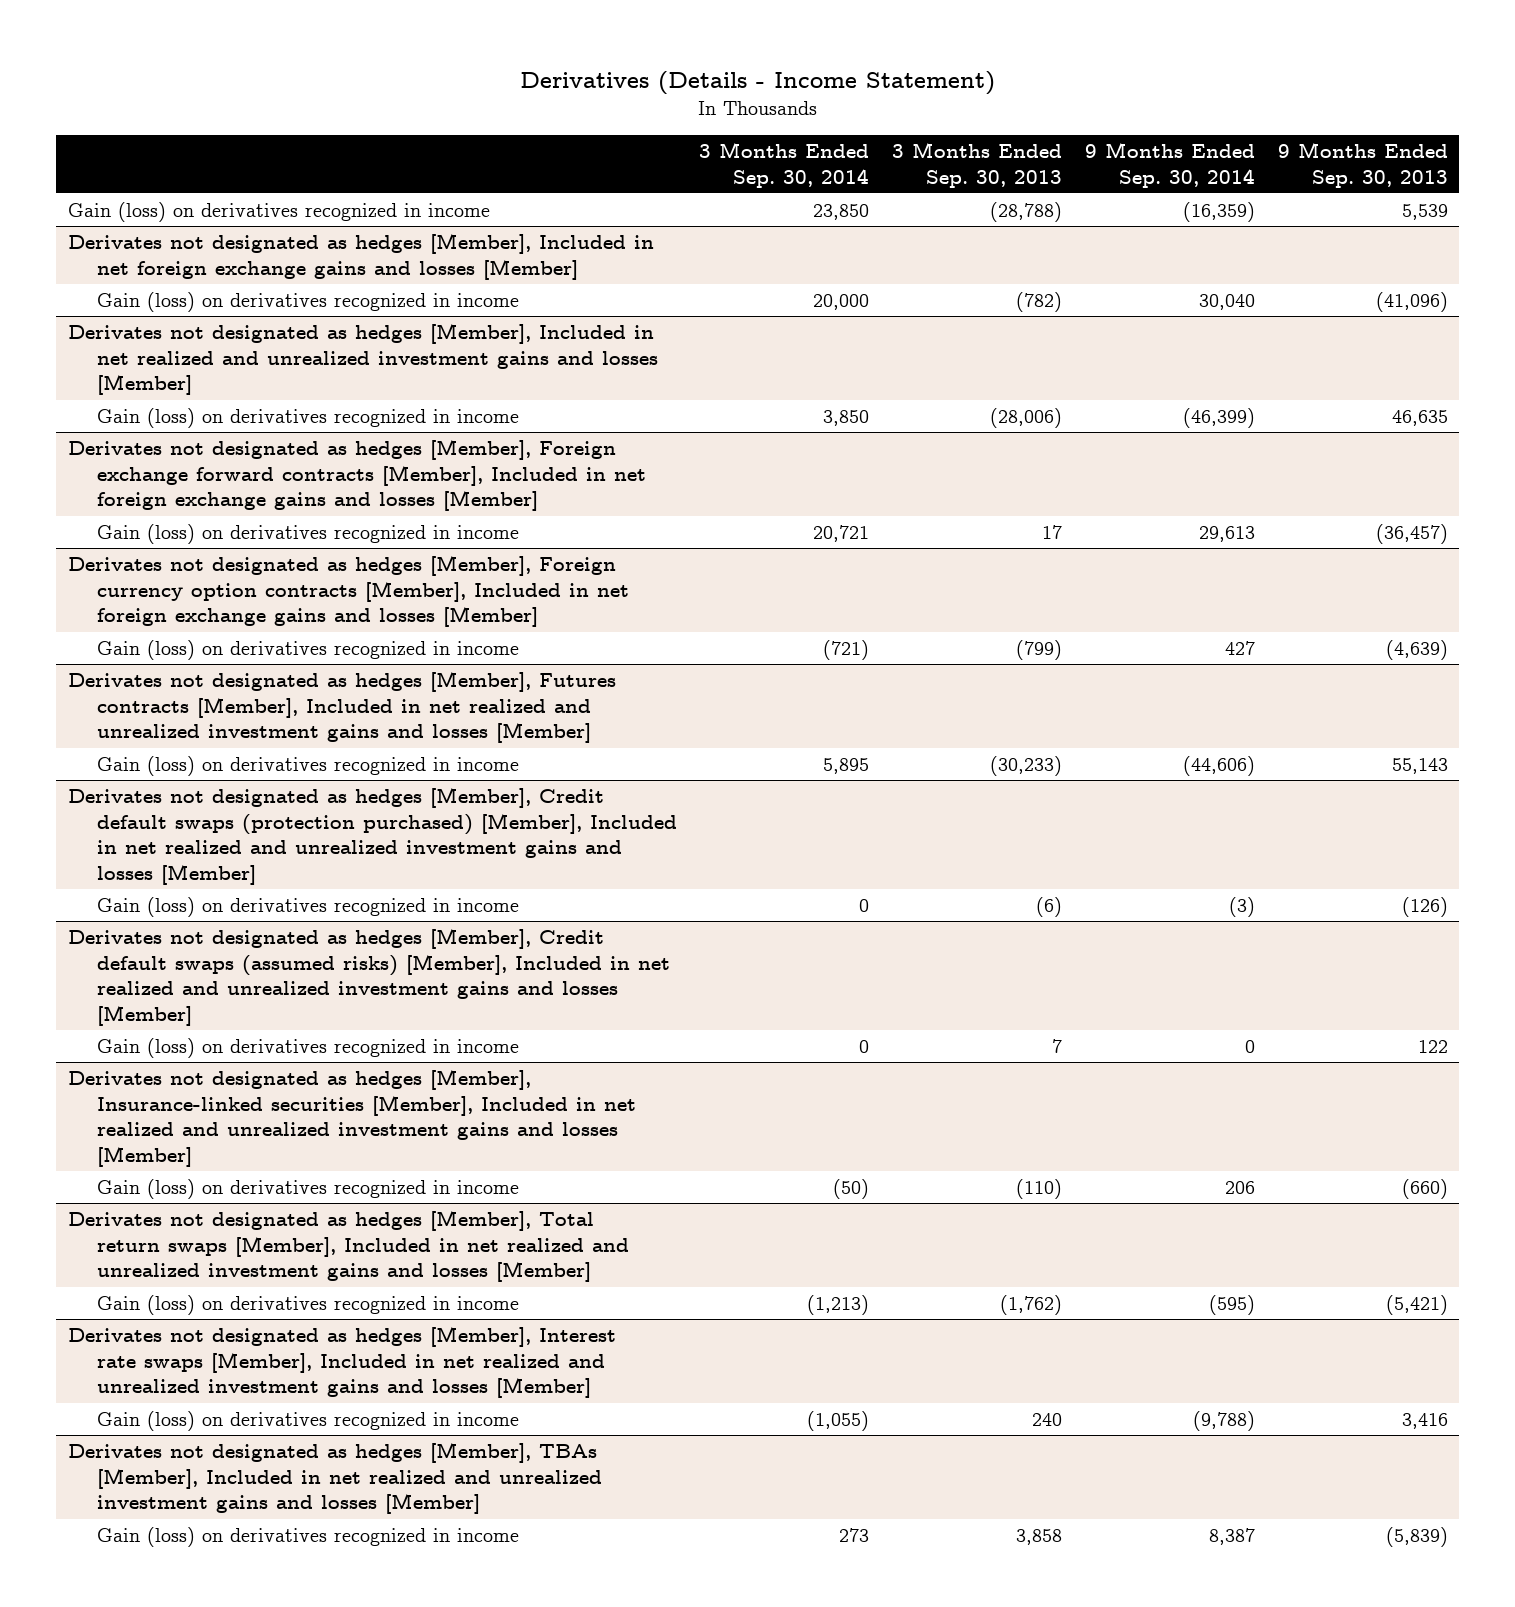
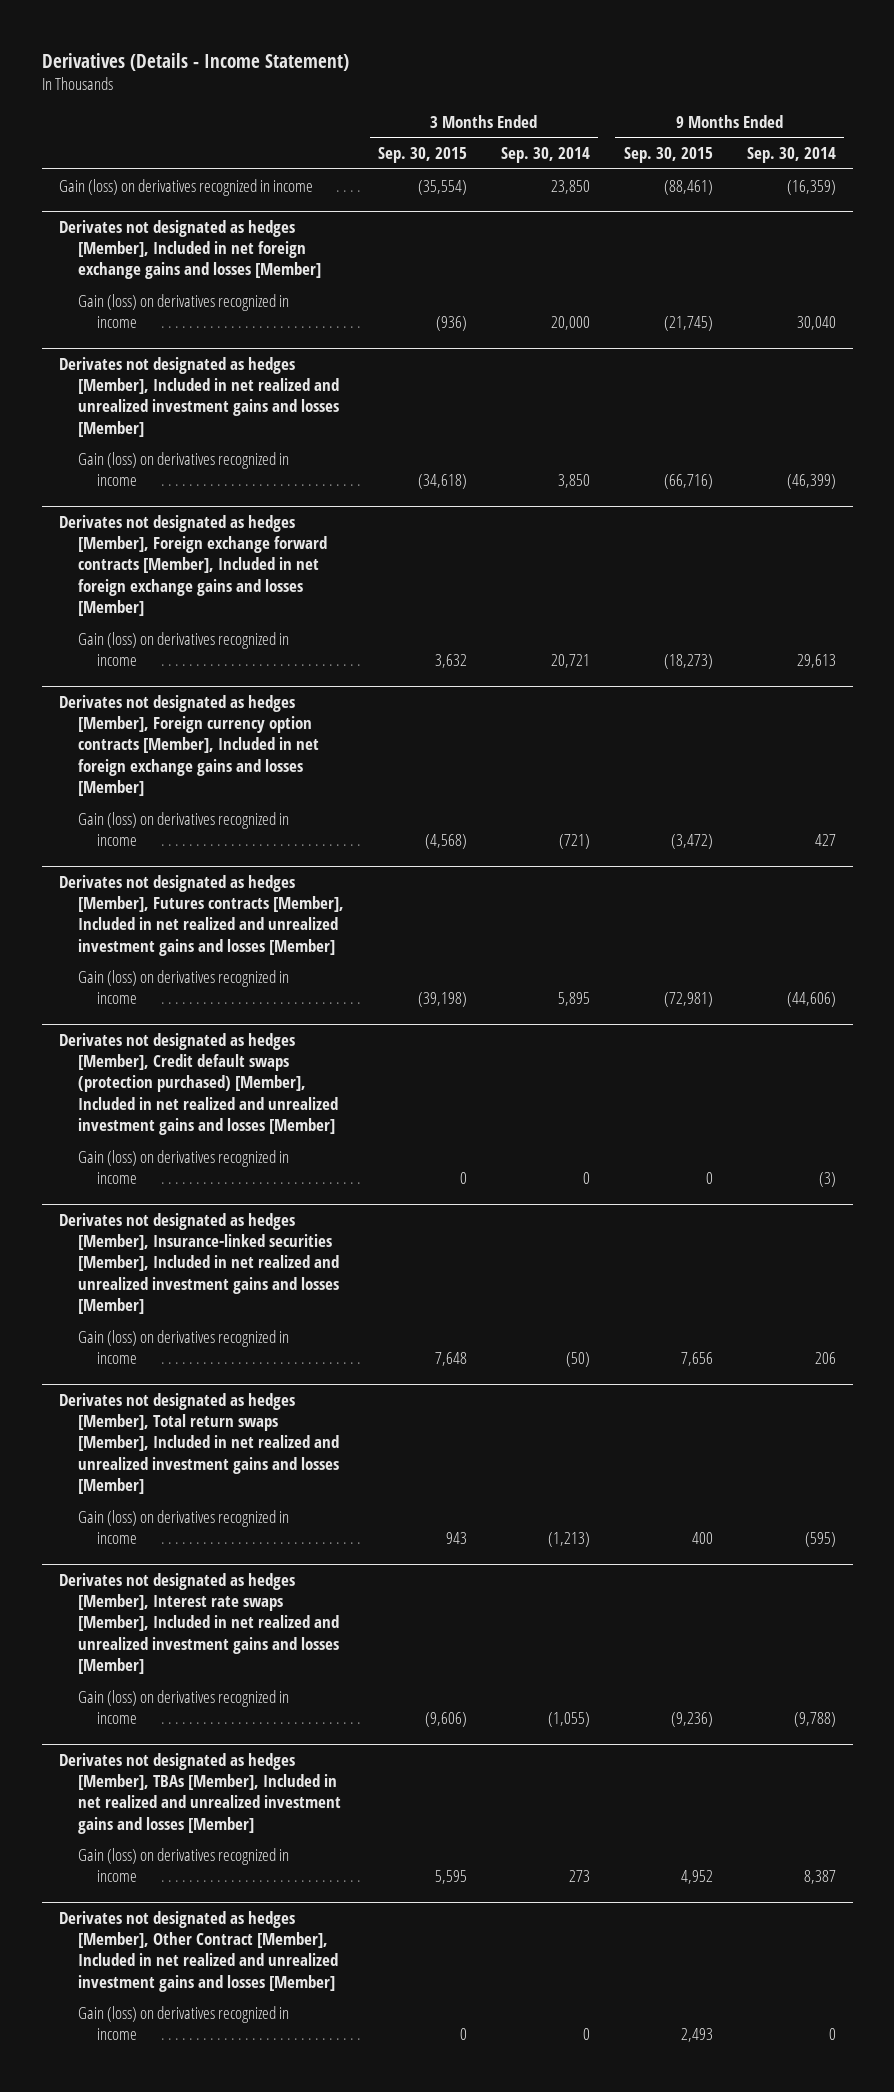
- | 3 Months Ended Sep. 30, 2014 | 3 Months Ended Sep. 30, 2013 | 9 Months Ended Sep. 30, 2014 | 9 Months Ended Sep. 30, 2013
+ | 3 Months Ended Sep. 30, 2015 | 3 Months Ended Sep. 30, 2014 | 9 Months Ended Sep. 30, 2015 | 9 Months Ended Sep. 30, 2014
- Derivates not designated as hedges [Member], Credit default swaps (assumed risks) [Member], Included in net realized and unrealized investment gains and losses [Member]
- Gain (loss) on derivatives recognized in income | 0 | 7 | 0 | 122
+ Derivates not designated as hedges [Member], Other Contract [Member], Included in net realized and unrealized investment gains and losses [Member]
+ Gain (loss) on derivatives recognized in income | 0 | 0 | 2,493 | 0

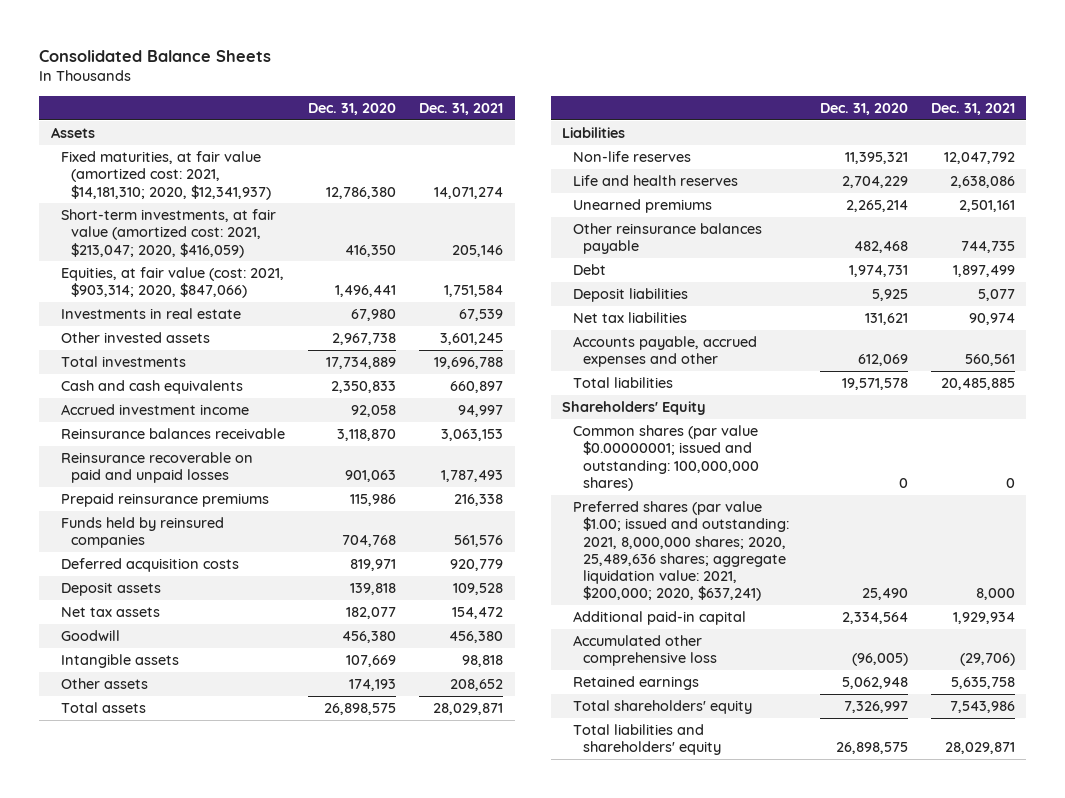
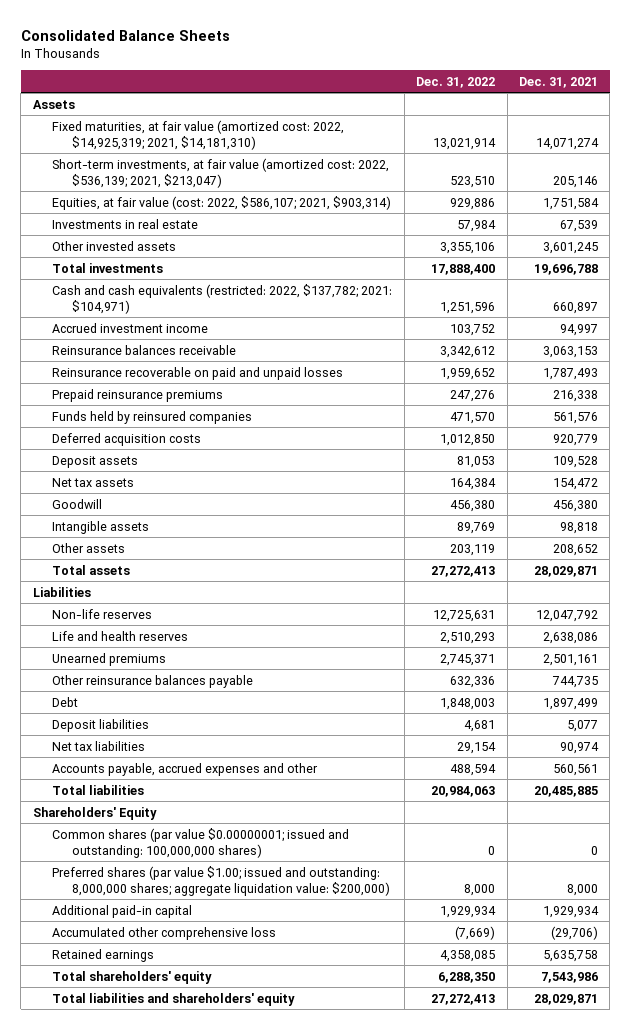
- | Dec. 31, 2020 | Dec. 31, 2021
+ | Dec. 31, 2022 | Dec. 31, 2021
- Fixed maturities, at fair value (amortized cost: 2021, $14,181,310; 2020, $12,341,937) | 12,786,380 | 14,071,274
- Short-term investments, at fair value (amortized cost: 2021, $213,047; 2020, $416,059) | 416,350 | 205,146
- Equities, at fair value (cost: 2021, $903,314; 2020, $847,066) | 1,496,441 | 1,751,584
+ Fixed maturities, at fair value (amortized cost: 2022, $14,925,319; 2021, $14,181,310) | 13,021,914 | 14,071,274
+ Short-term investments, at fair value (amortized cost: 2022, $536,139; 2021, $213,047) | 523,510 | 205,146
+ Equities, at fair value (cost: 2022, $586,107; 2021, $903,314) | 929,886 | 1,751,584
- Cash and cash equivalents | 2,350,833 | 660,897
+ Cash and cash equivalents (restricted: 2022, $137,782; 2021: $104,971) | 1,251,596 | 660,897
- Preferred shares (par value $1.00; issued and outstanding: 2021, 8,000,000 shares; 2020, 25,489,636 shares; aggregate liquidation value: 2021, $200,000; 2020, $637,241) | 25,490 | 8,000
+ Preferred shares (par value $1.00; issued and outstanding: 8,000,000 shares; aggregate liquidation value: $200,000) | 8,000 | 8,000

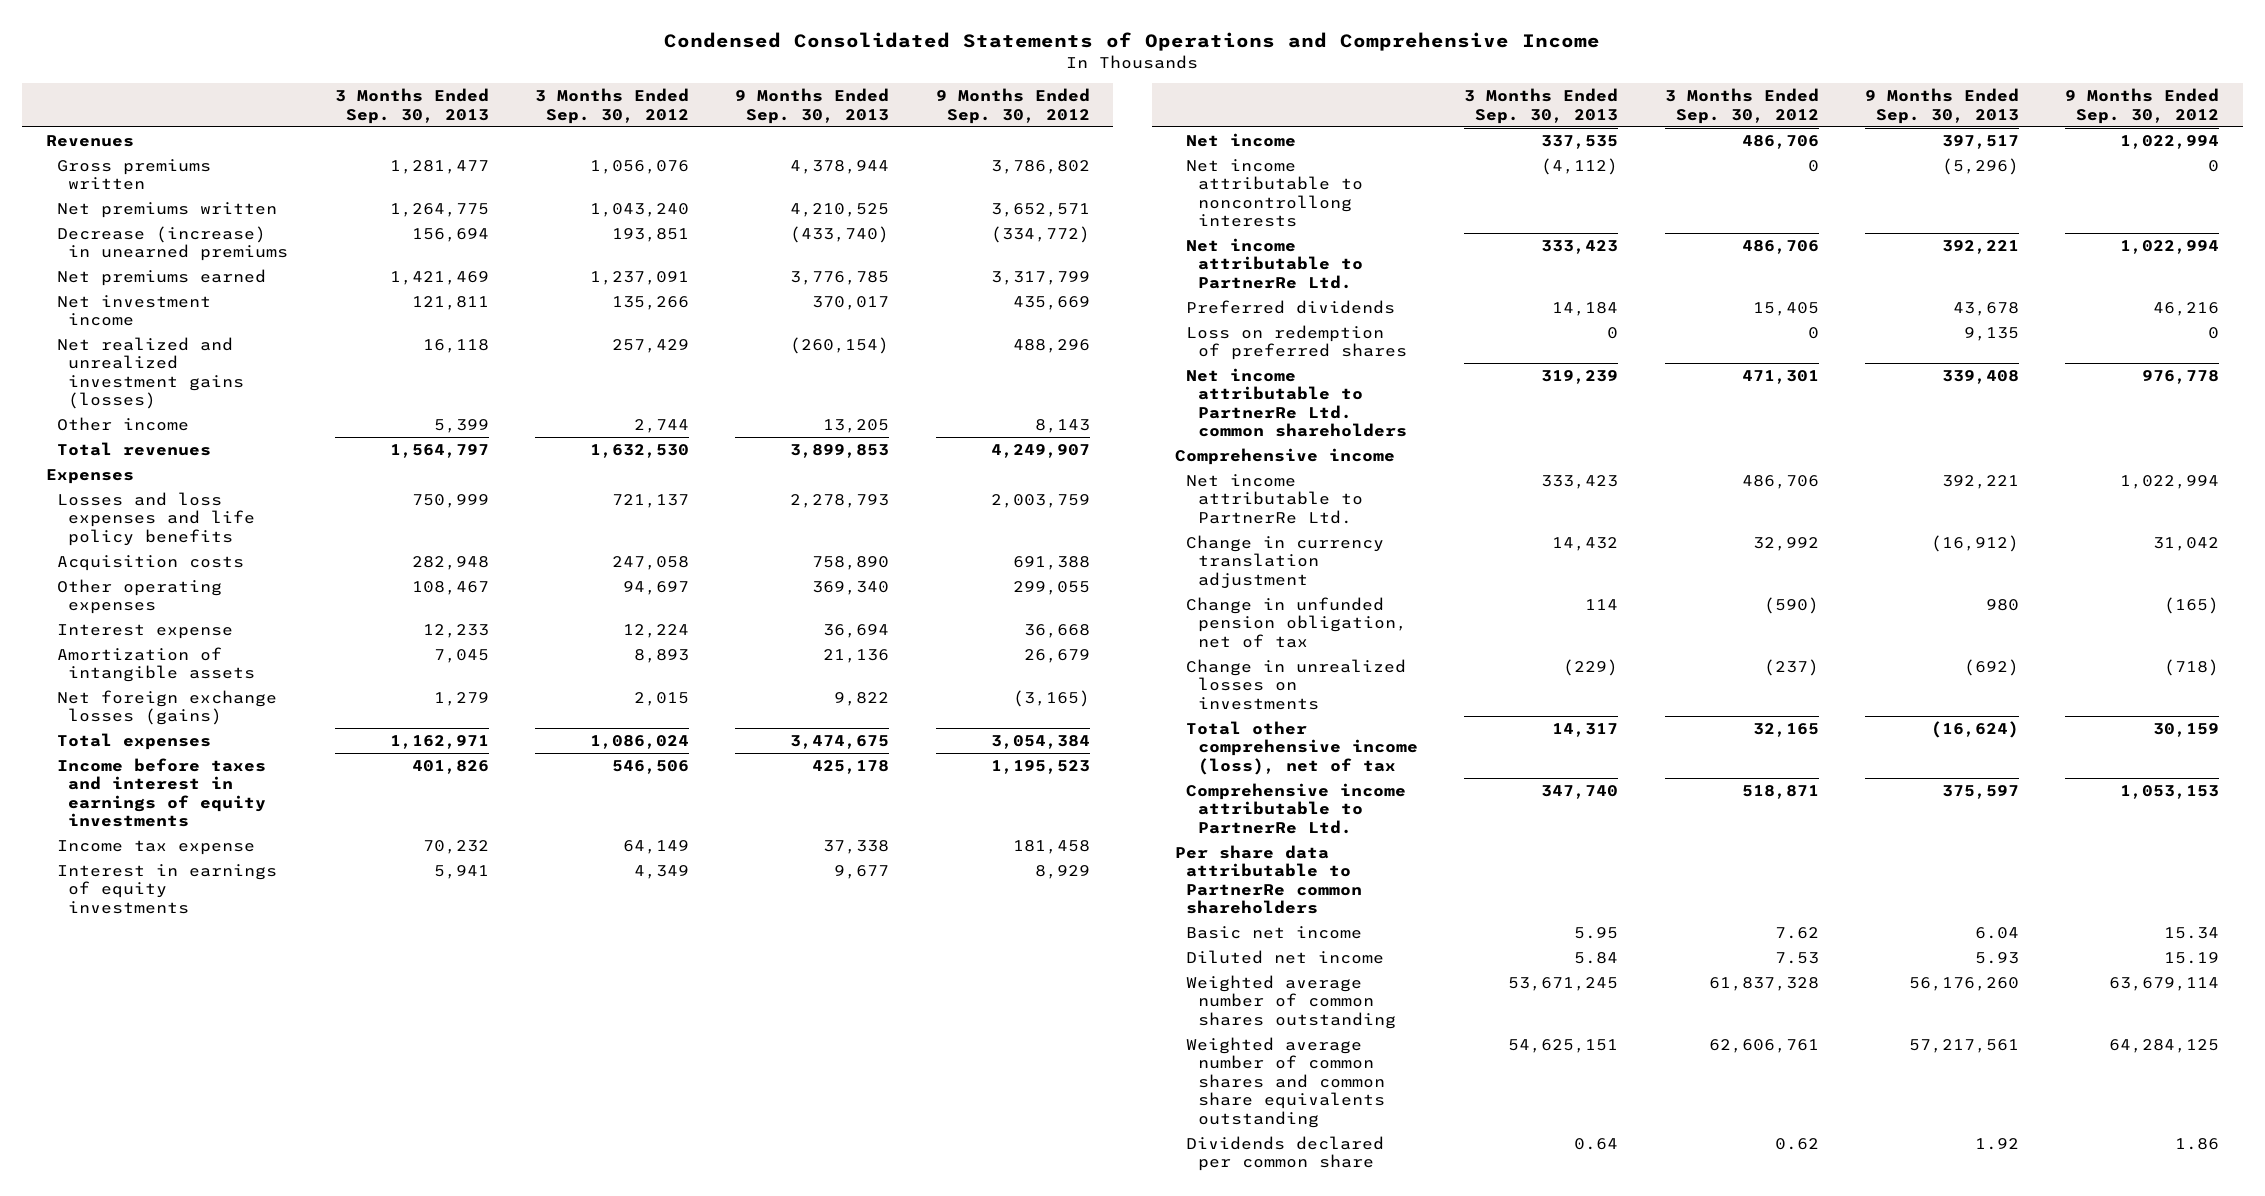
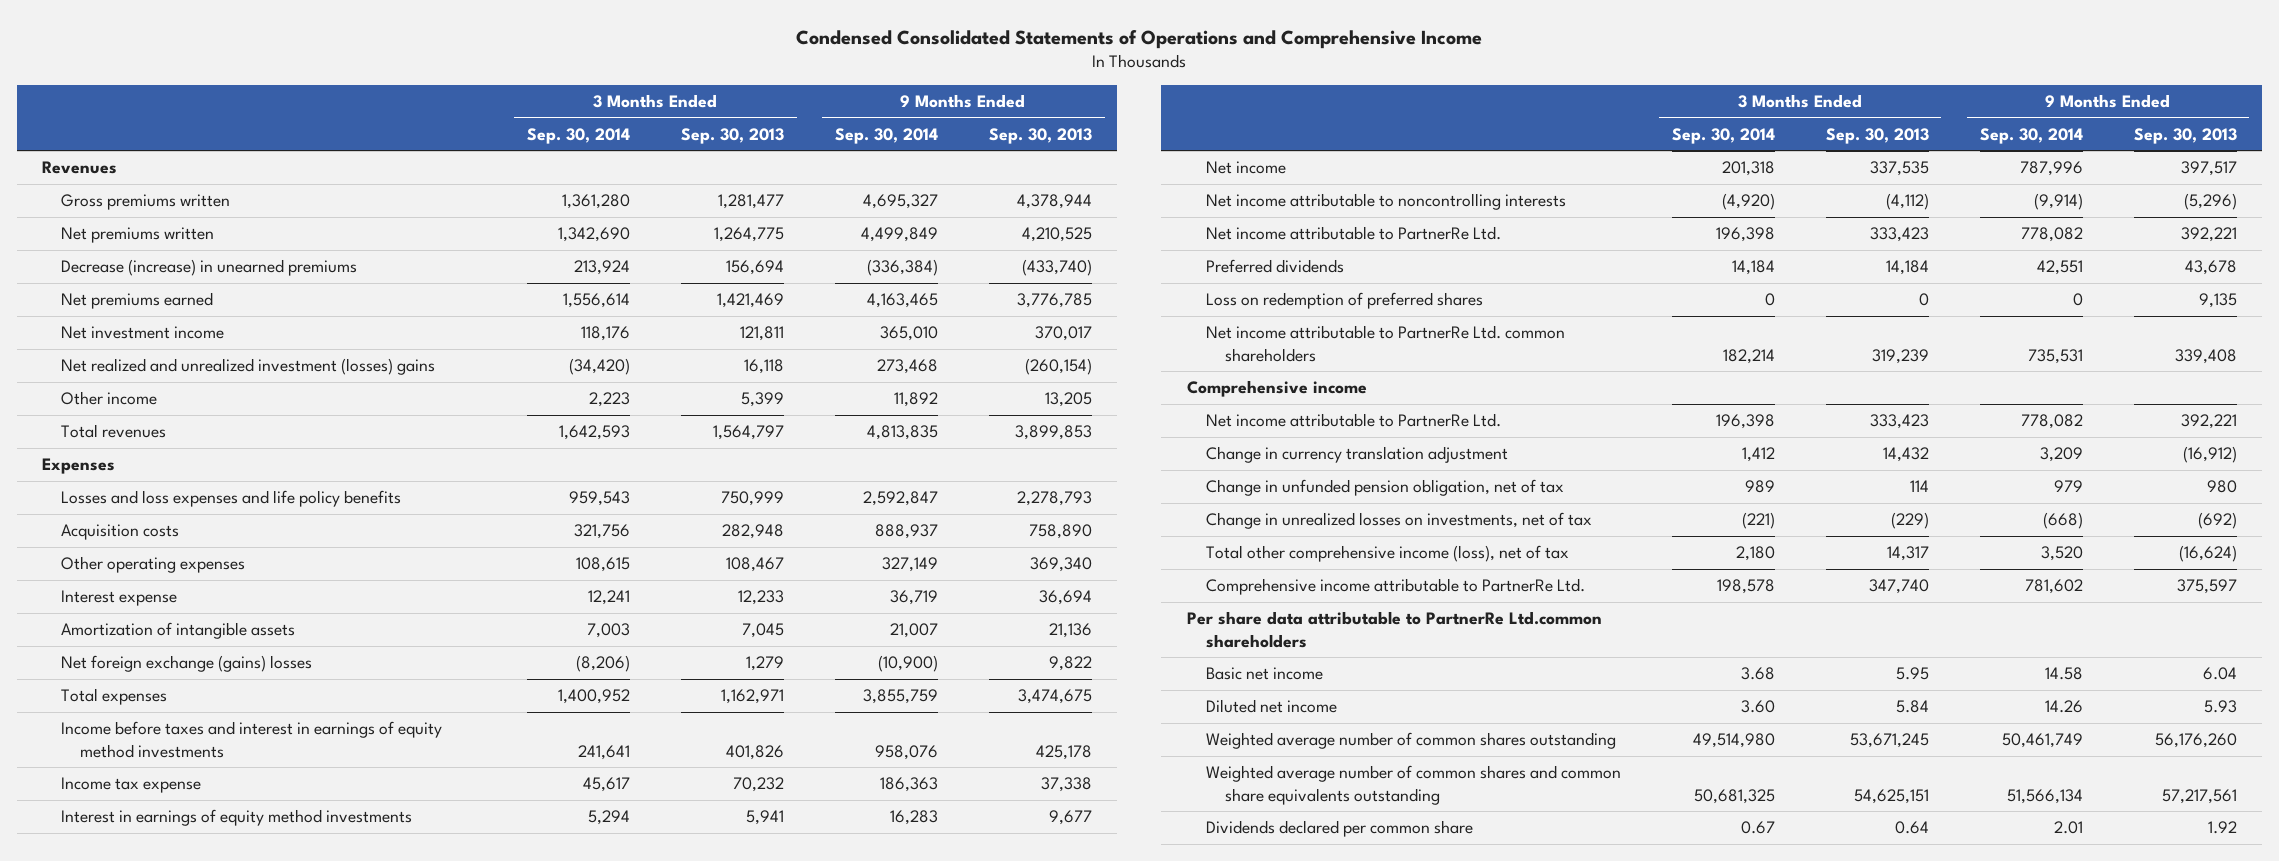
- | 3 Months Ended Sep. 30, 2013 | 3 Months Ended Sep. 30, 2012 | 9 Months Ended Sep. 30, 2013 | 9 Months Ended Sep. 30, 2012
+ | 3 Months Ended Sep. 30, 2014 | 3 Months Ended Sep. 30, 2013 | 9 Months Ended Sep. 30, 2014 | 9 Months Ended Sep. 30, 2013
- Net realized and unrealized investment gains (losses) | 16,118 | 257,429 | (260,154) | 488,296
+ Net realized and unrealized investment (losses) gains | (34,420) | 16,118 | 273,468 | (260,154)
- Net foreign exchange losses (gains) | 1,279 | 2,015 | 9,822 | (3,165)
+ Net foreign exchange (gains) losses | (8,206) | 1,279 | (10,900) | 9,822
- Income before taxes and interest in earnings of equity investments | 401,826 | 546,506 | 425,178 | 1,195,523
+ Income before taxes and interest in earnings of equity method investments | 241,641 | 401,826 | 958,076 | 425,178
- Interest in earnings of equity investments | 5,941 | 4,349 | 9,677 | 8,929
+ Interest in earnings of equity method investments | 5,294 | 5,941 | 16,283 | 9,677
- Net income attributable to noncontrollong interests | (4,112) | 0 | (5,296) | 0
+ Net income attributable to noncontrolling interests | (4,920) | (4,112) | (9,914) | (5,296)
- Change in unrealized losses on investments | (229) | (237) | (692) | (718)
+ Change in unrealized losses on investments, net of tax | (221) | (229) | (668) | (692)
- Per share data attributable to PartnerRe common shareholders
+ Per share data attributable to PartnerRe Ltd.common shareholders

